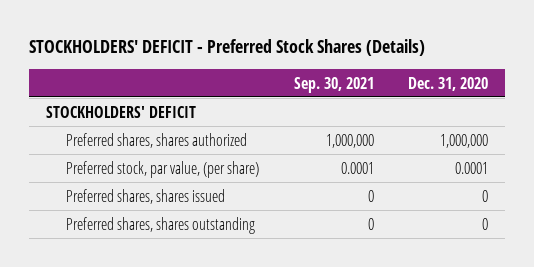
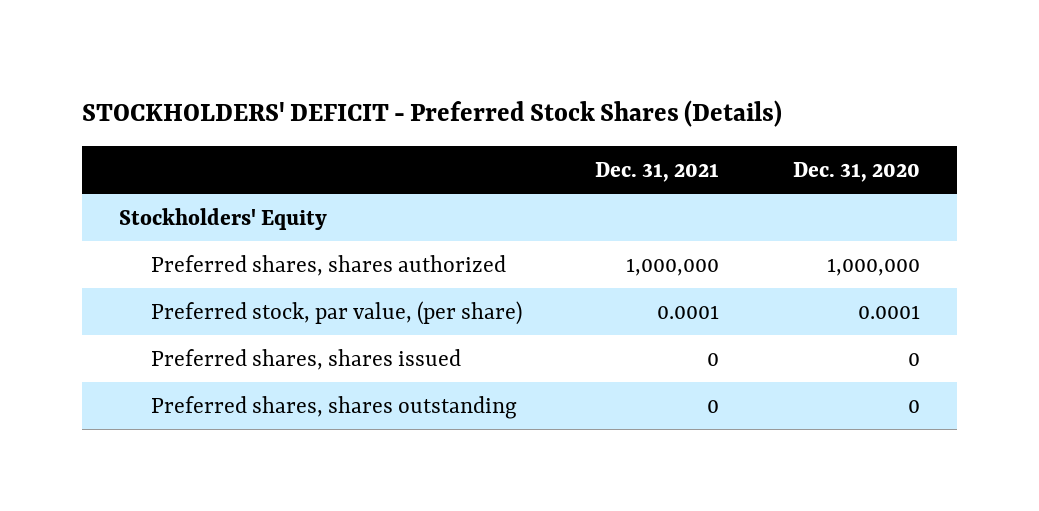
- | Sep. 30, 2021 | Dec. 31, 2020
+ | Dec. 31, 2021 | Dec. 31, 2020
- STOCKHOLDERS' DEFICIT
+ Stockholders' Equity

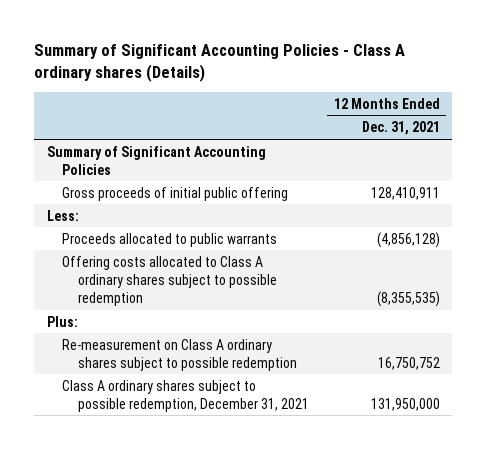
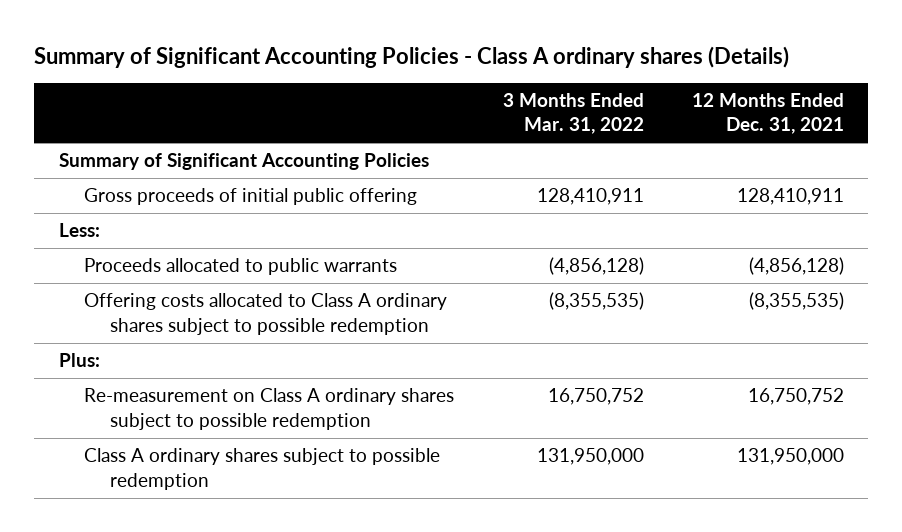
- | 12 Months Ended Dec. 31, 2021
+ | 3 Months Ended Mar. 31, 2022 | 12 Months Ended Dec. 31, 2021
- Class A ordinary shares subject to possible redemption, December 31, 2021 | 131,950,000
+ Class A ordinary shares subject to possible redemption | 131,950,000 | 131,950,000

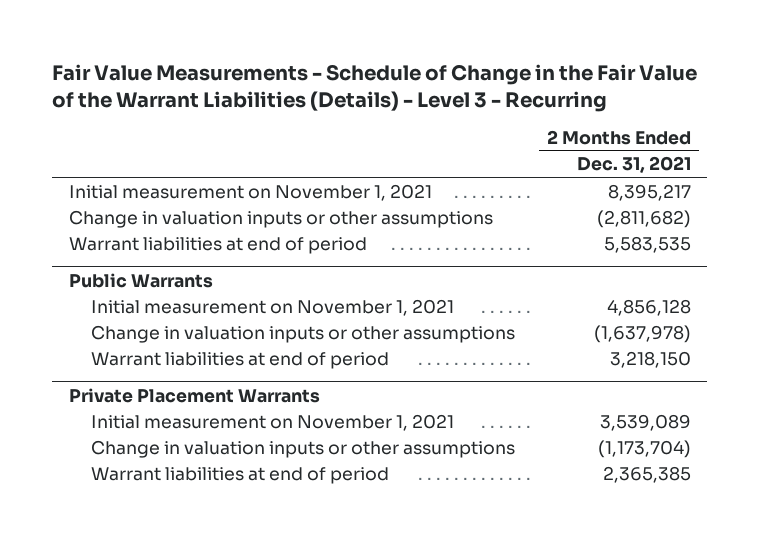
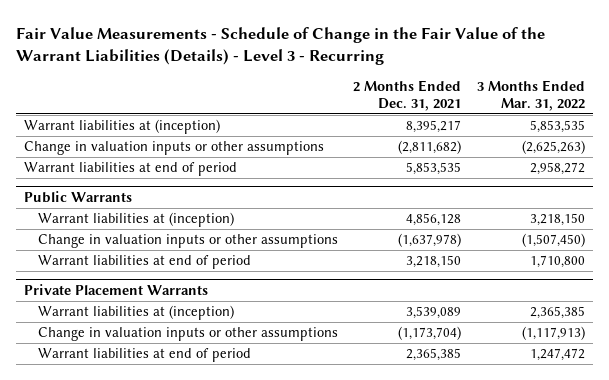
- | 2 Months Ended Dec. 31, 2021
+ | 2 Months Ended Dec. 31, 2021 | 3 Months Ended Mar. 31, 2022
- Initial measurement on November 1, 2021 | 8,395,217
+ Warrant liabilities at (inception) | 8,395,217 | 5,853,535
- Warrant liabilities at end of period | 5,583,535
+ Warrant liabilities at end of period | 5,853,535 | 2,958,272
@ Public Warrants
- Initial measurement on November 1, 2021 | 4,856,128
+ Warrant liabilities at (inception) | 4,856,128 | 3,218,150
@ Private Placement Warrants
- Initial measurement on November 1, 2021 | 3,539,089
+ Warrant liabilities at (inception) | 3,539,089 | 2,365,385

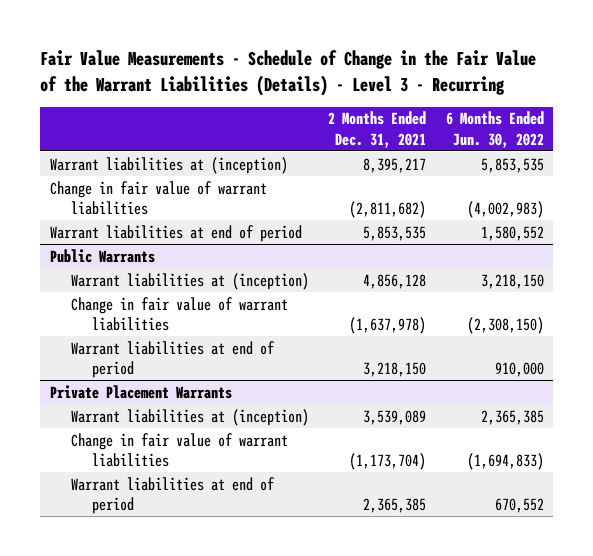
- | 2 Months Ended Dec. 31, 2021 | 3 Months Ended Mar. 31, 2022
+ | 2 Months Ended Dec. 31, 2021 | 6 Months Ended Jun. 30, 2022
- Change in valuation inputs or other assumptions | (2,811,682) | (2,625,263)
+ Change in fair value of warrant liabilities | (2,811,682) | (4,002,983)
@ Public Warrants
- Change in valuation inputs or other assumptions | (1,637,978) | (1,507,450)
+ Change in fair value of warrant liabilities | (1,637,978) | (2,308,150)
@ Private Placement Warrants
- Change in valuation inputs or other assumptions | (1,173,704) | (1,117,913)
+ Change in fair value of warrant liabilities | (1,173,704) | (1,694,833)

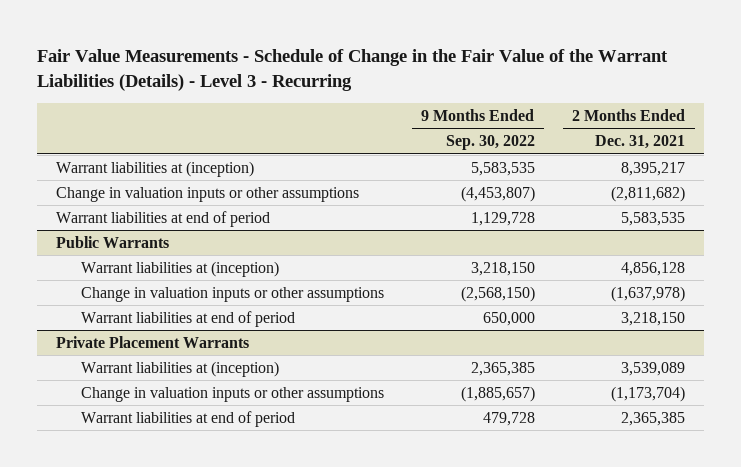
- | 2 Months Ended Dec. 31, 2021 | 6 Months Ended Jun. 30, 2022
+ | 9 Months Ended Sep. 30, 2022 | 2 Months Ended Dec. 31, 2021
- Change in fair value of warrant liabilities | (2,811,682) | (4,002,983)
- Warrant liabilities at end of period | 5,853,535 | 1,580,552
+ Change in valuation inputs or other assumptions | (4,453,807) | (2,811,682)
+ Warrant liabilities at end of period | 1,129,728 | 5,583,535
@ Public Warrants
- Change in fair value of warrant liabilities | (1,637,978) | (2,308,150)
+ Change in valuation inputs or other assumptions | (2,568,150) | (1,637,978)
@ Private Placement Warrants
- Change in fair value of warrant liabilities | (1,173,704) | (1,694,833)
+ Change in valuation inputs or other assumptions | (1,885,657) | (1,173,704)

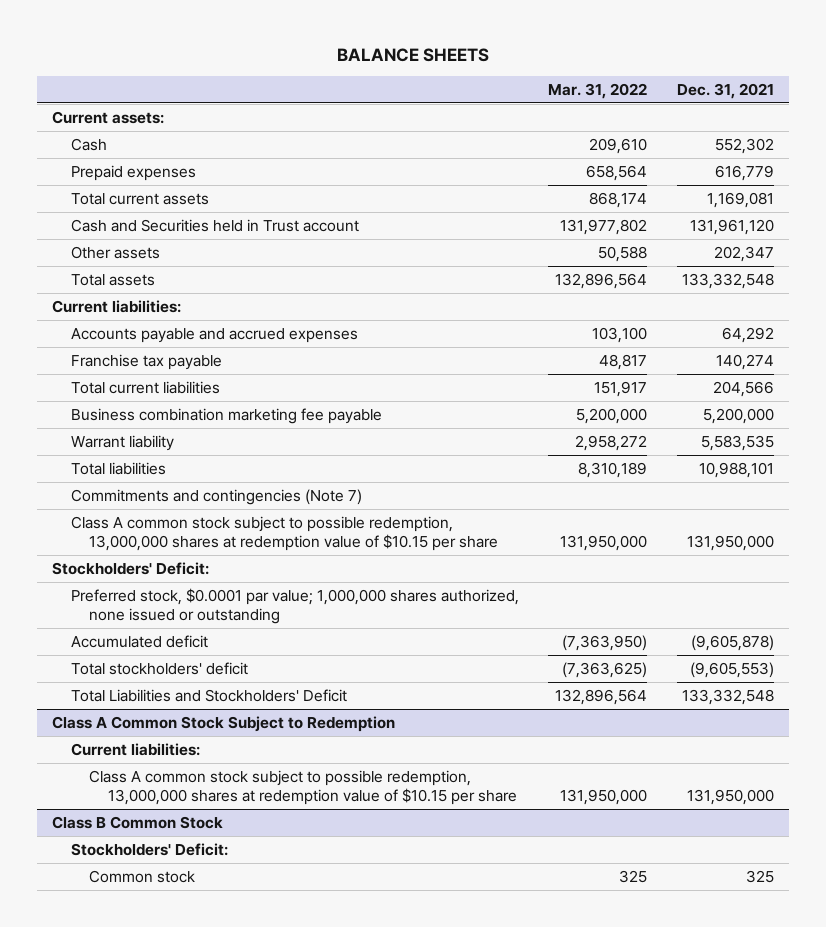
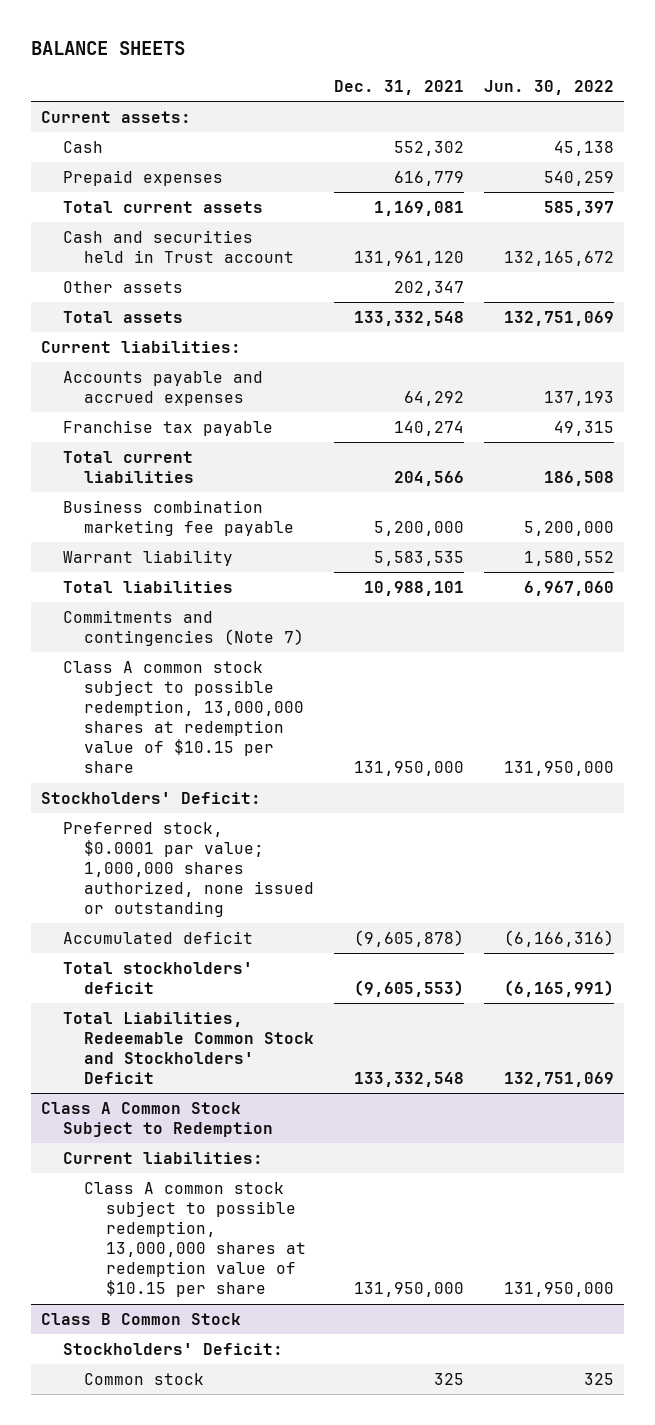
- | Mar. 31, 2022 | Dec. 31, 2021
+ | Dec. 31, 2021 | Jun. 30, 2022
- Cash and Securities held in Trust account | 131,977,802 | 131,961,120
+ Cash and securities held in Trust account | 131,961,120 | 132,165,672
- Total Liabilities and Stockholders' Deficit | 132,896,564 | 133,332,548
+ Total Liabilities, Redeemable Common Stock and Stockholders' Deficit | 133,332,548 | 132,751,069

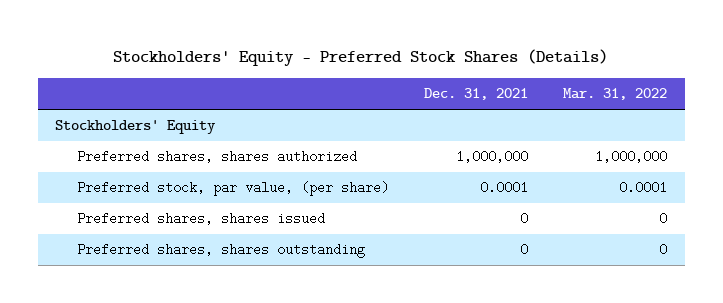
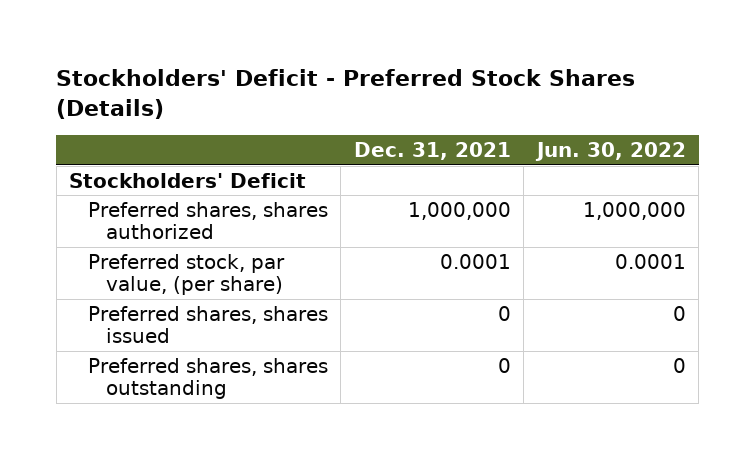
- Stockholders' Equity - Preferred Stock Shares (Details)
+ Stockholders' Deficit - Preferred Stock Shares (Details)
- | Dec. 31, 2021 | Mar. 31, 2022
+ | Dec. 31, 2021 | Jun. 30, 2022
- Stockholders' Equity
+ Stockholders' Deficit

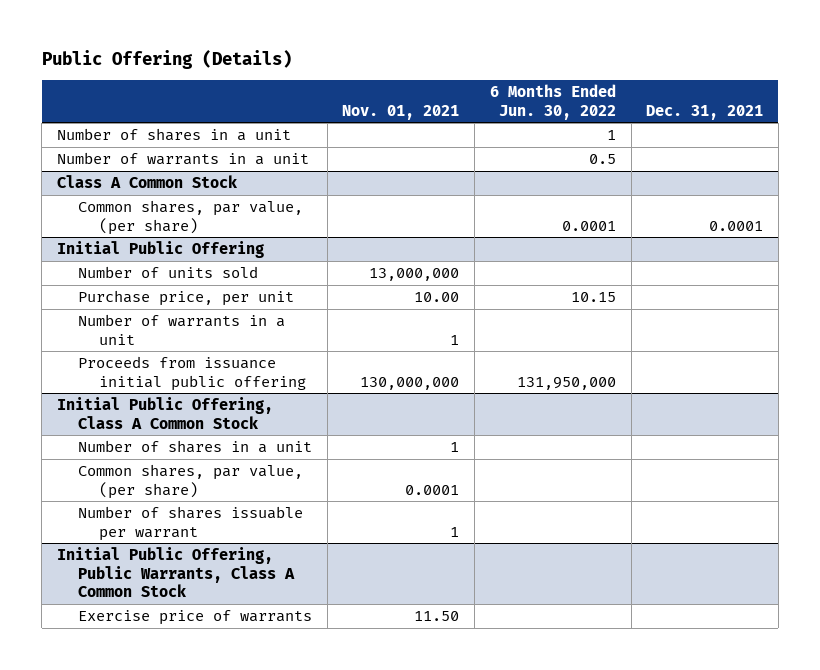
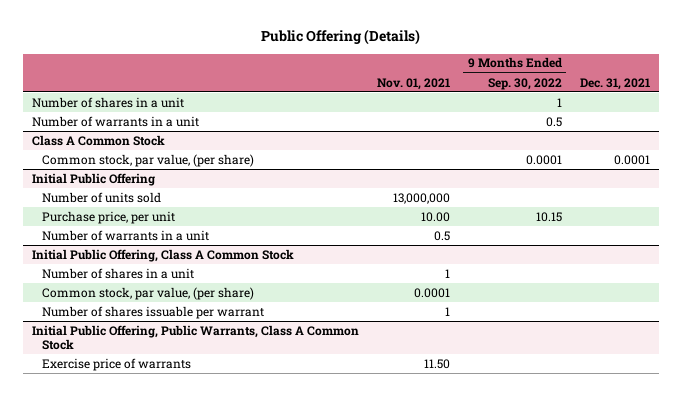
- | Nov. 01, 2021 | 6 Months Ended Jun. 30, 2022 | Dec. 31, 2021
+ | Nov. 01, 2021 | 9 Months Ended Sep. 30, 2022 | Dec. 31, 2021
@ Class A Common Stock
- Common shares, par value, (per share) | | 0.0001 | 0.0001
+ Common stock, par value, (per share) | | 0.0001 | 0.0001
@ Initial Public Offering
- Number of warrants in a unit | 1 | |
- Proceeds from issuance initial public offering | 130,000,000 | 131,950,000 |
+ Number of warrants in a unit | 0.5 | |
@ Initial Public Offering, Class A Common Stock
- Common shares, par value, (per share) | 0.0001 | |
+ Common stock, par value, (per share) | 0.0001 | |

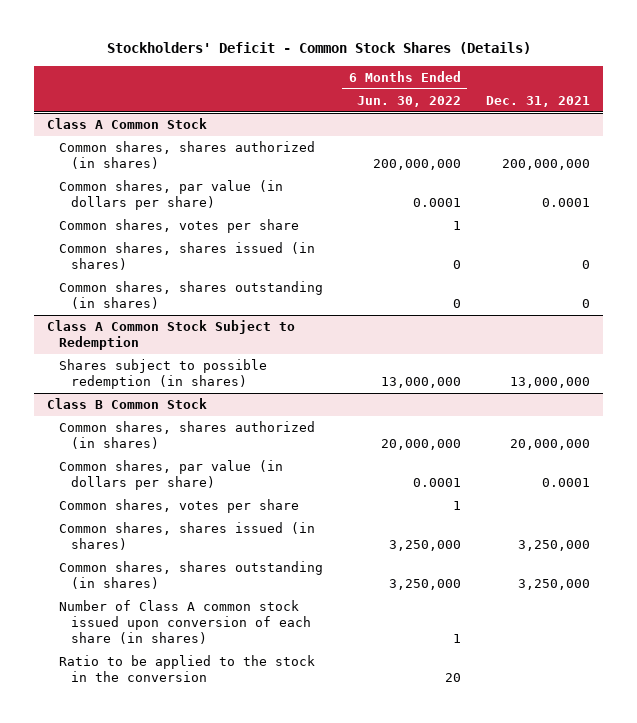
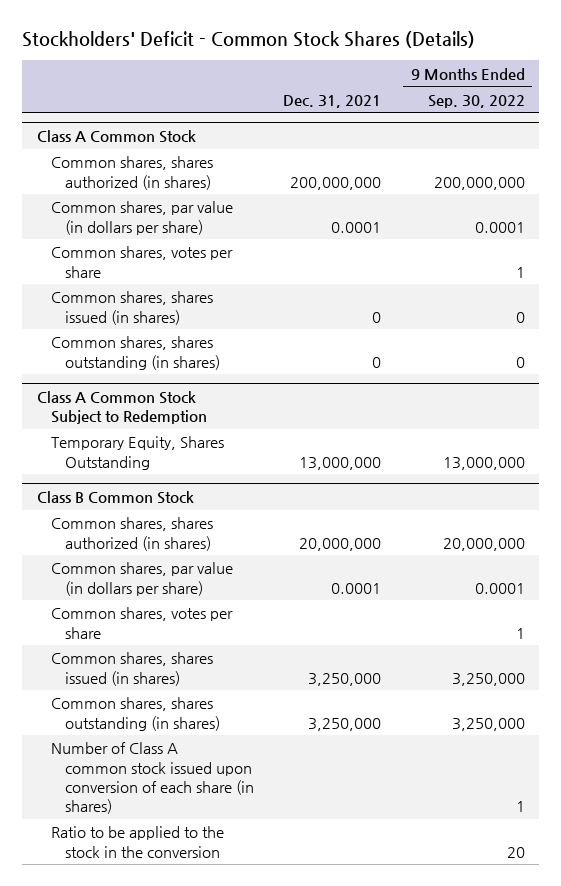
- | 6 Months Ended Jun. 30, 2022 | Dec. 31, 2021
+ | Dec. 31, 2021 | 9 Months Ended Sep. 30, 2022
@ Class A Common Stock Subject to Redemption
- Shares subject to possible redemption (in shares) | 13,000,000 | 13,000,000
+ Temporary Equity, Shares Outstanding | 13,000,000 | 13,000,000

